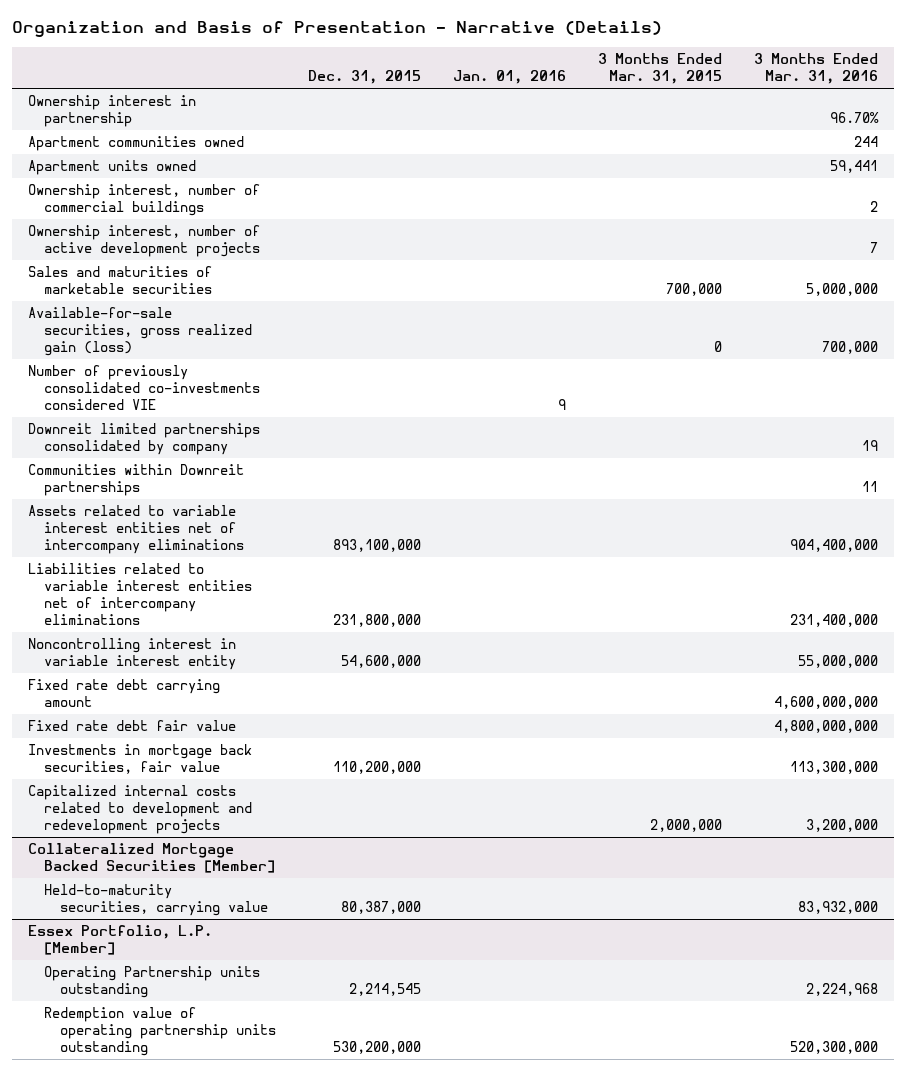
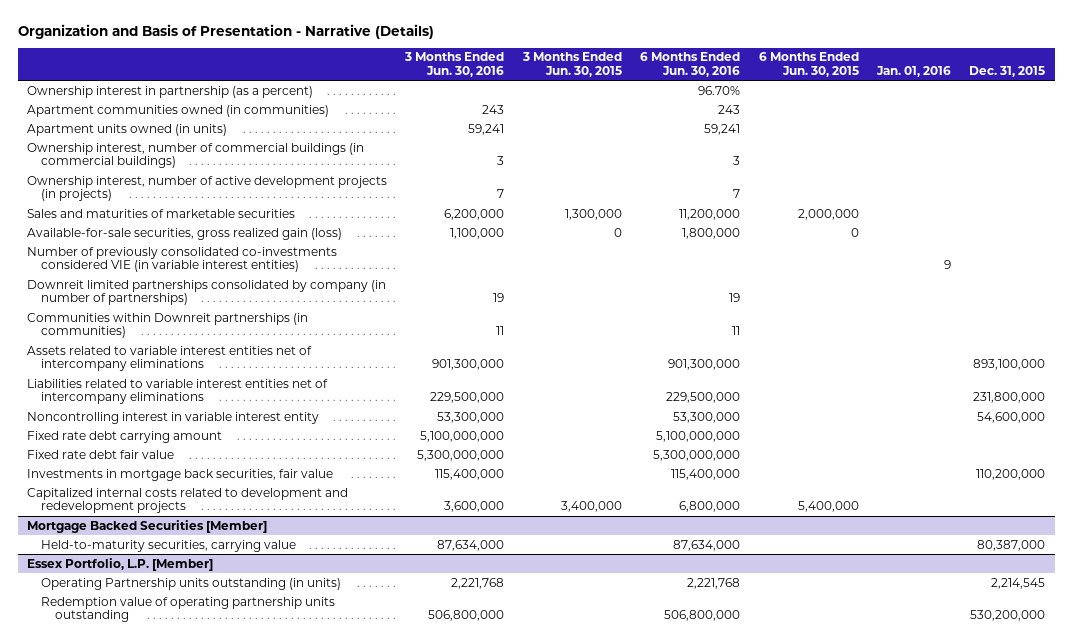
- | Dec. 31, 2015 | Jan. 01, 2016 | 3 Months Ended Mar. 31, 2015 | 3 Months Ended Mar. 31, 2016
+ | 3 Months Ended Jun. 30, 2016 | 3 Months Ended Jun. 30, 2015 | 6 Months Ended Jun. 30, 2016 | 6 Months Ended Jun. 30, 2015 | Jan. 01, 2016 | Dec. 31, 2015
- Ownership interest in partnership | | | | 96.70%
- Apartment communities owned | | | | 244
- Apartment units owned | | | | 59,441
- Ownership interest, number of commercial buildings | | | | 2
- Ownership interest, number of active development projects | | | | 7
+ Ownership interest in partnership (as a percent) | | | 96.70% | | |
+ Apartment communities owned (in communities) | 243 | | 243 | | |
+ Apartment units owned (in units) | 59,241 | | 59,241 | | |
+ Ownership interest, number of commercial buildings (in commercial buildings) | 3 | | 3 | | |
+ Ownership interest, number of active development projects (in projects) | 7 | | 7 | | |
- Number of previously consolidated co-investments considered VIE | | 9 | |
- Downreit limited partnerships consolidated by company | | | | 19
- Communities within Downreit partnerships | | | | 11
+ Number of previously consolidated co-investments considered VIE (in variable interest entities) | | | | | 9 |
+ Downreit limited partnerships consolidated by company (in number of partnerships) | 19 | | 19 | | |
+ Communities within Downreit partnerships (in communities) | 11 | | 11 | | |
- Collateralized Mortgage Backed Securities [Member]
+ Mortgage Backed Securities [Member]
@ Essex Portfolio, L.P. [Member]
- Operating Partnership units outstanding | 2,214,545 | | | 2,224,968
+ Operating Partnership units outstanding (in units) | 2,221,768 | | 2,221,768 | | | 2,214,545

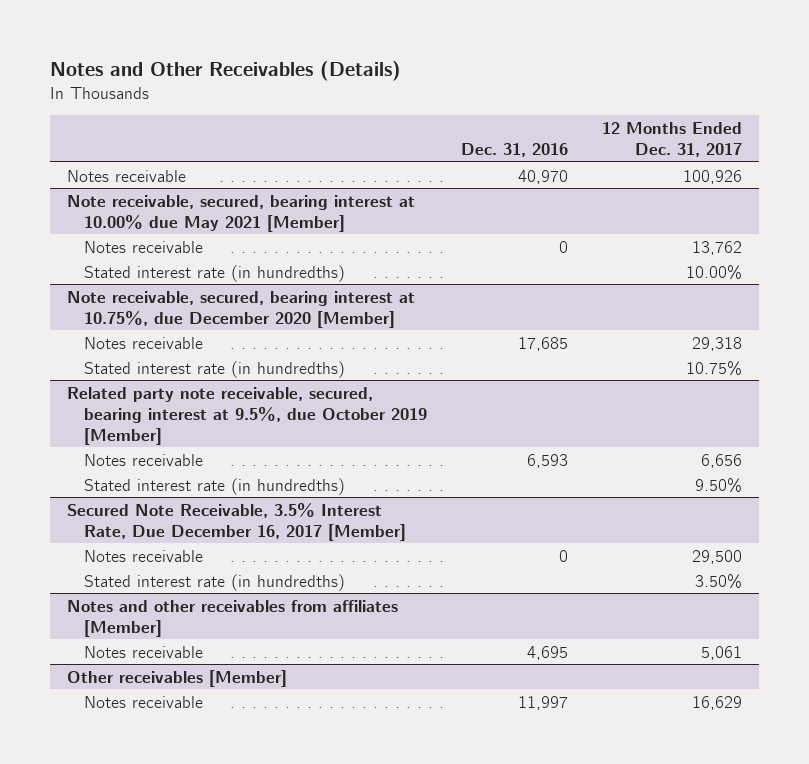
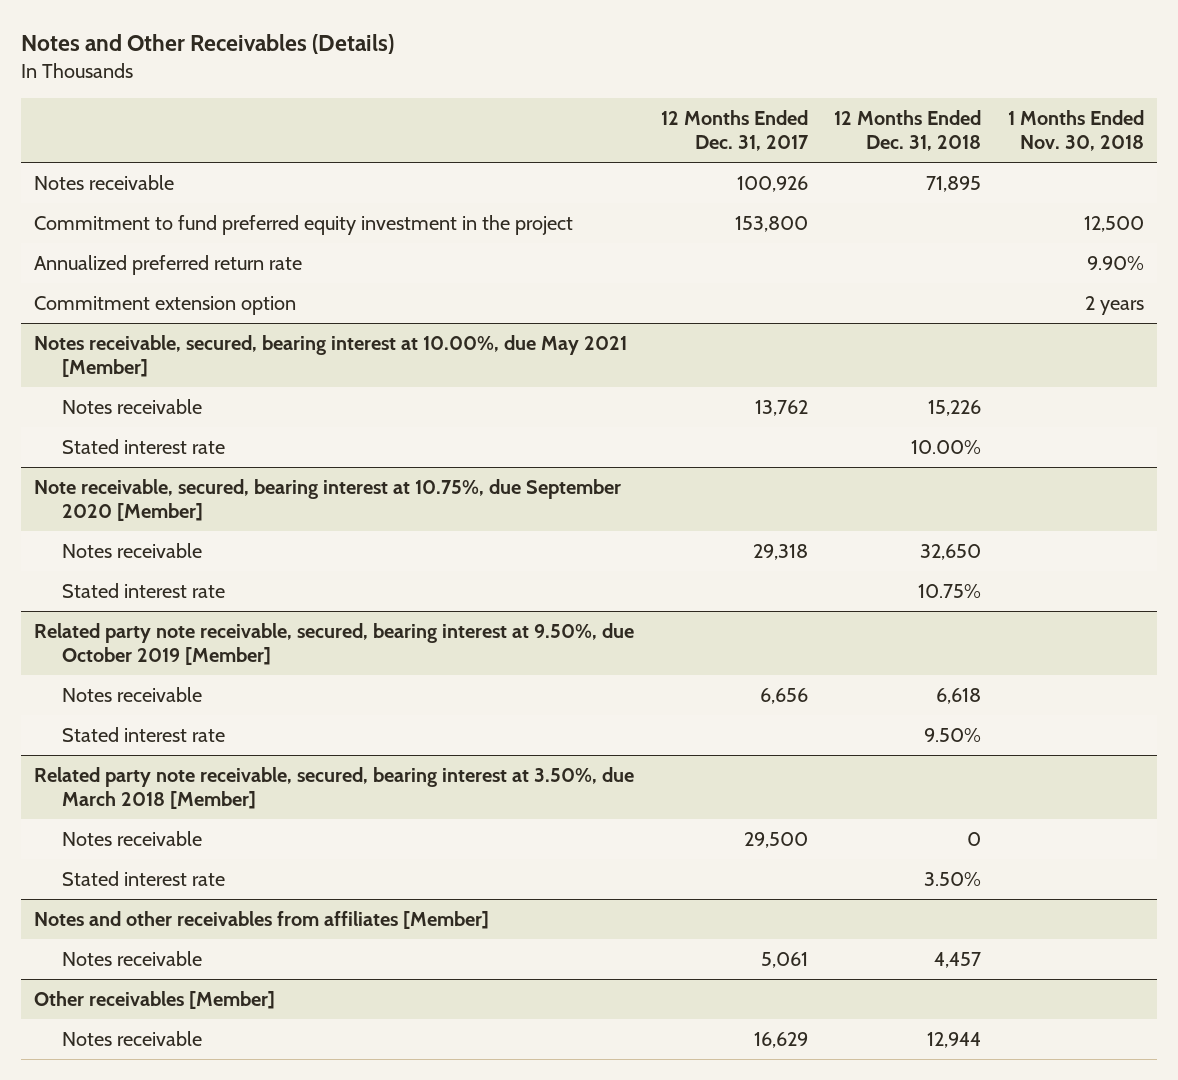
- | Dec. 31, 2016 | 12 Months Ended Dec. 31, 2017
+ | 12 Months Ended Dec. 31, 2017 | 12 Months Ended Dec. 31, 2018 | 1 Months Ended Nov. 30, 2018
- Note receivable, secured, bearing interest at 10.00% due May 2021 [Member]
+ Commitment to fund preferred equity investment in the project | 153,800 | | 12,500
+ Annualized preferred return rate | | | 9.90%
+ Commitment extension option | | | 2 years
+ Notes receivable, secured, bearing interest at 10.00%, due May 2021 [Member]
- Stated interest rate (in hundredths) | | 10.00%
- Note receivable, secured, bearing interest at 10.75%, due December 2020 [Member]
+ Stated interest rate | | 10.00% |
+ Note receivable, secured, bearing interest at 10.75%, due September 2020 [Member]
- Stated interest rate (in hundredths) | | 10.75%
- Related party note receivable, secured, bearing interest at 9.5%, due October 2019 [Member]
+ Stated interest rate | | 10.75% |
+ Related party note receivable, secured, bearing interest at 9.50%, due October 2019 [Member]
- Stated interest rate (in hundredths) | | 9.50%
- Secured Note Receivable, 3.5% Interest Rate, Due December 16, 2017 [Member]
+ Stated interest rate | | 9.50% |
+ Related party note receivable, secured, bearing interest at 3.50%, due March 2018 [Member]
- Stated interest rate (in hundredths) | | 3.50%
+ Stated interest rate | | 3.50% |

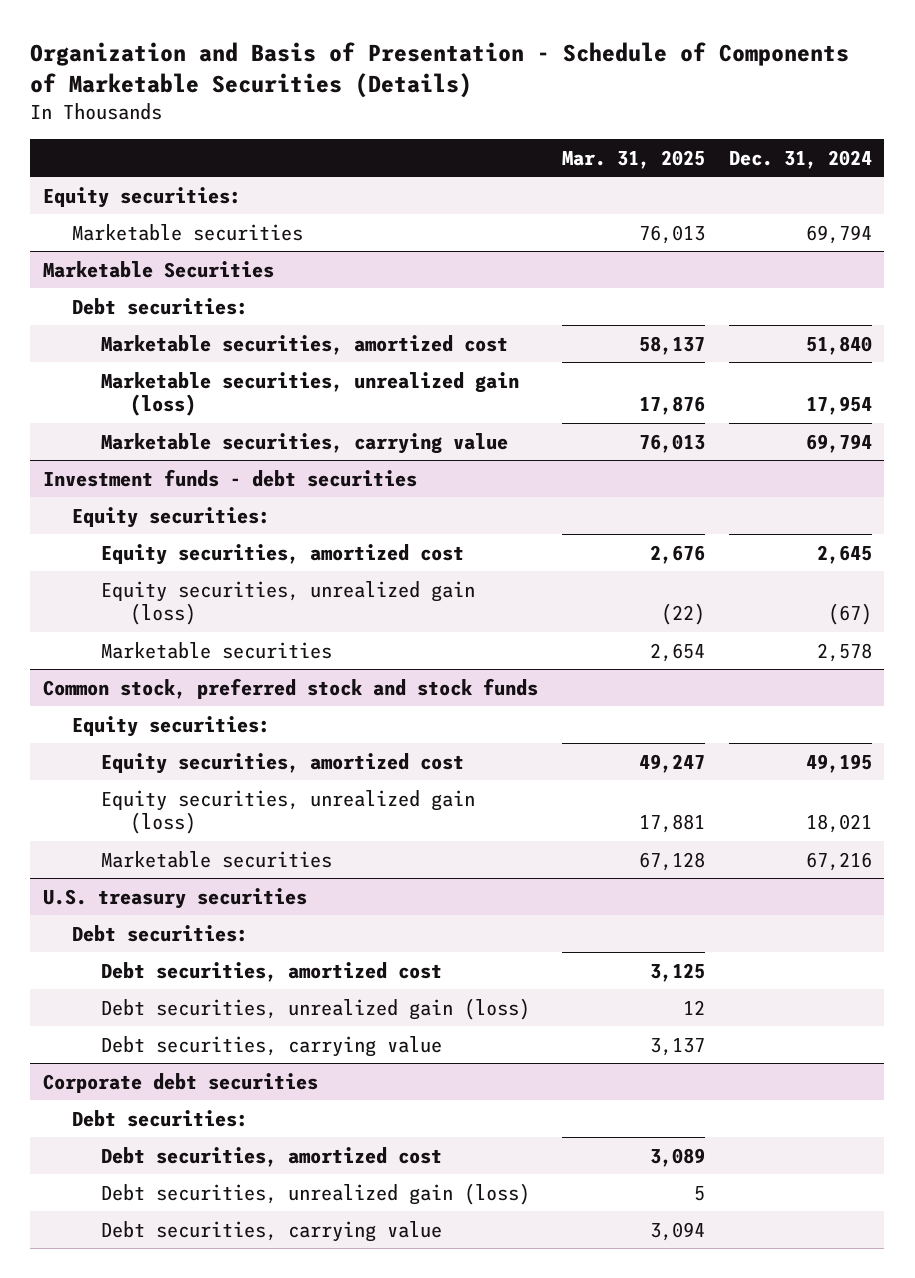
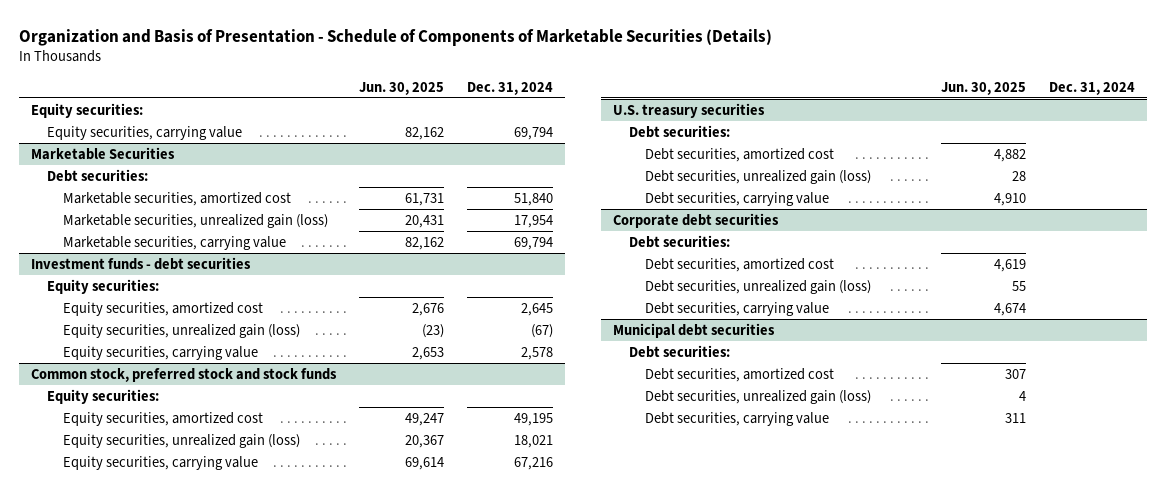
- | Mar. 31, 2025 | Dec. 31, 2024
+ | Jun. 30, 2025 | Dec. 31, 2024
- Marketable securities | 76,013 | 69,794
+ Equity securities, carrying value | 82,162 | 69,794
@ Investment funds - debt securities
- Marketable securities | 2,654 | 2,578
+ Equity securities, carrying value | 2,653 | 2,578
@ Common stock, preferred stock and stock funds
- Marketable securities | 67,128 | 67,216
+ Equity securities, carrying value | 69,614 | 67,216
+ Municipal debt securities
+ Debt securities:
+ Debt securities, amortized cost | 307 |
+ Debt securities, unrealized gain (loss) | 4 |
+ Debt securities, carrying value | 311 |

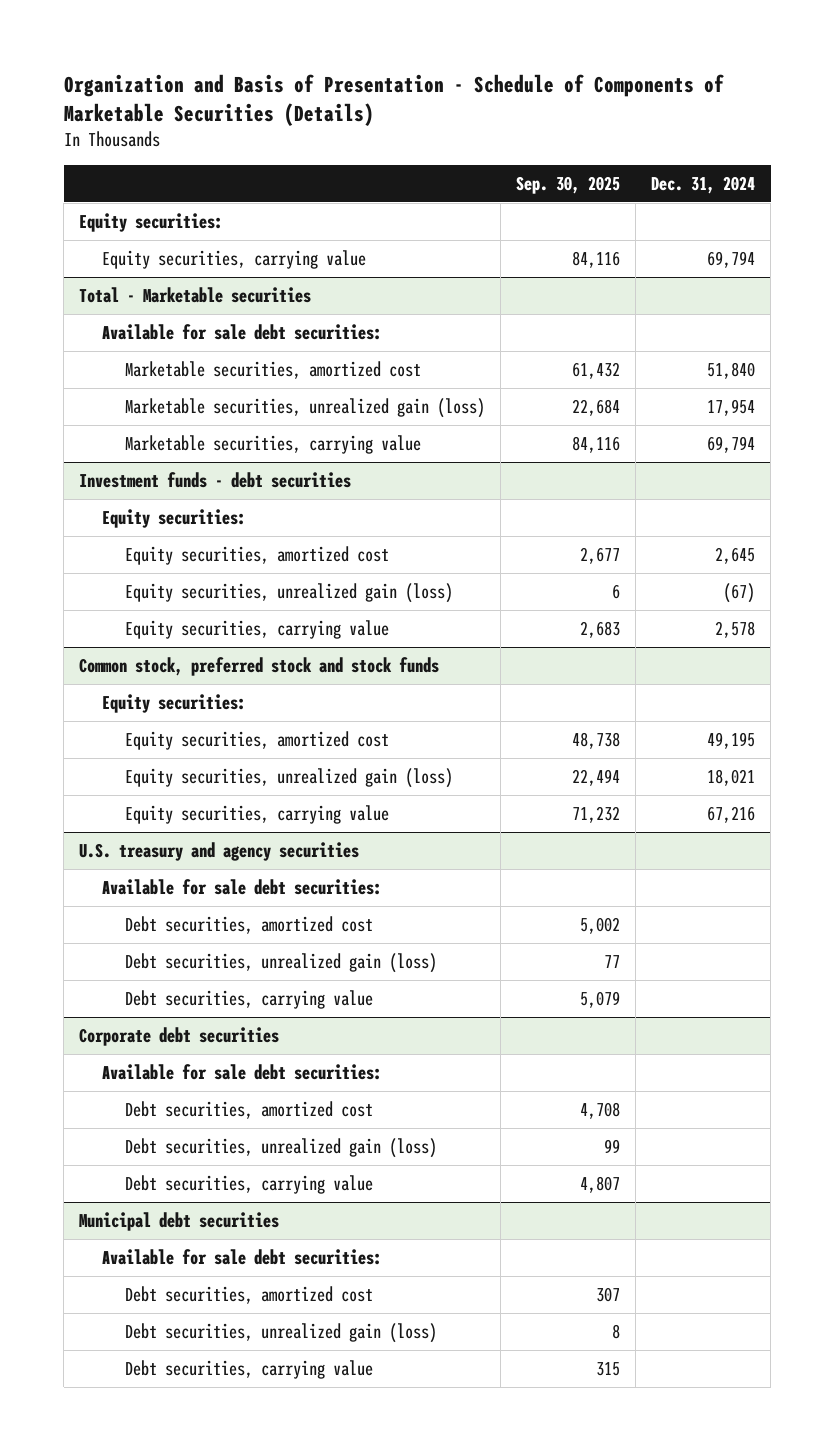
- | Jun. 30, 2025 | Dec. 31, 2024
+ | Sep. 30, 2025 | Dec. 31, 2024
- Marketable Securities
- Debt securities:
+ Total - Marketable securities
+ Available for sale debt securities:
- U.S. treasury securities
- Debt securities:
- Debt securities, amortized cost | 4,882 |
- Debt securities, unrealized gain (loss) | 28 |
- Debt securities, carrying value | 4,910 |
+ U.S. treasury and agency securities
+ Available for sale debt securities:
+ Debt securities, amortized cost | 5,002 |
+ Debt securities, unrealized gain (loss) | 77 |
+ Debt securities, carrying value | 5,079 |
@ Corporate debt securities
- Debt securities:
+ Available for sale debt securities:
@ Municipal debt securities
- Debt securities:
+ Available for sale debt securities:

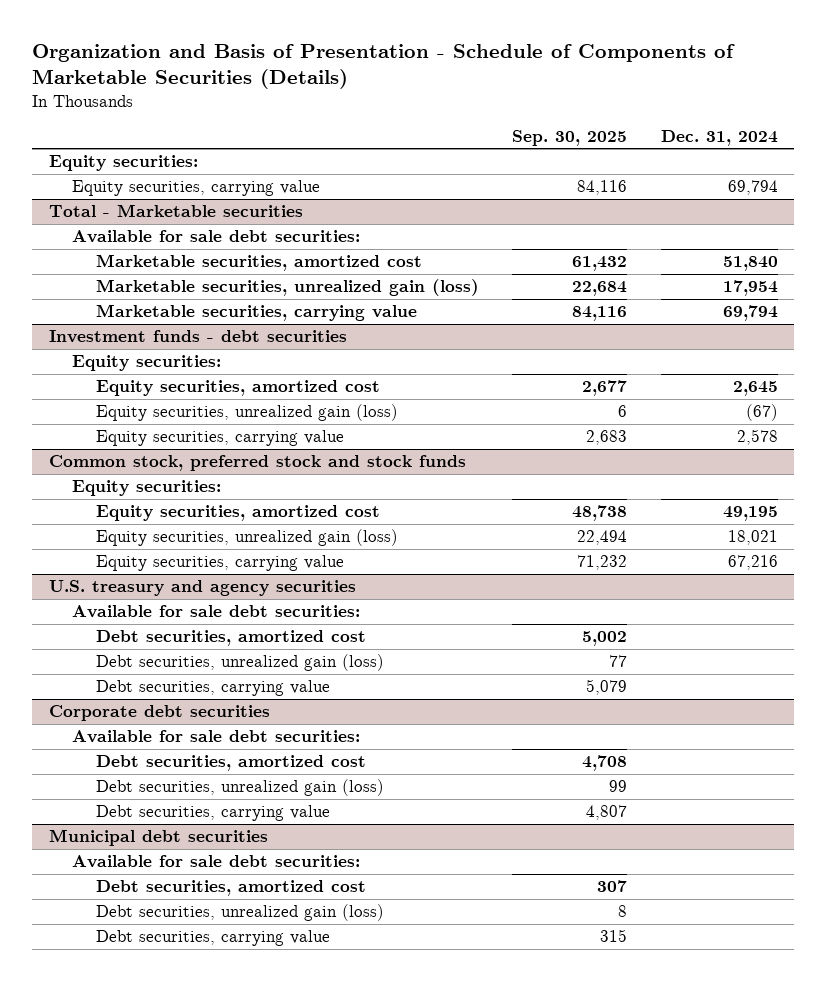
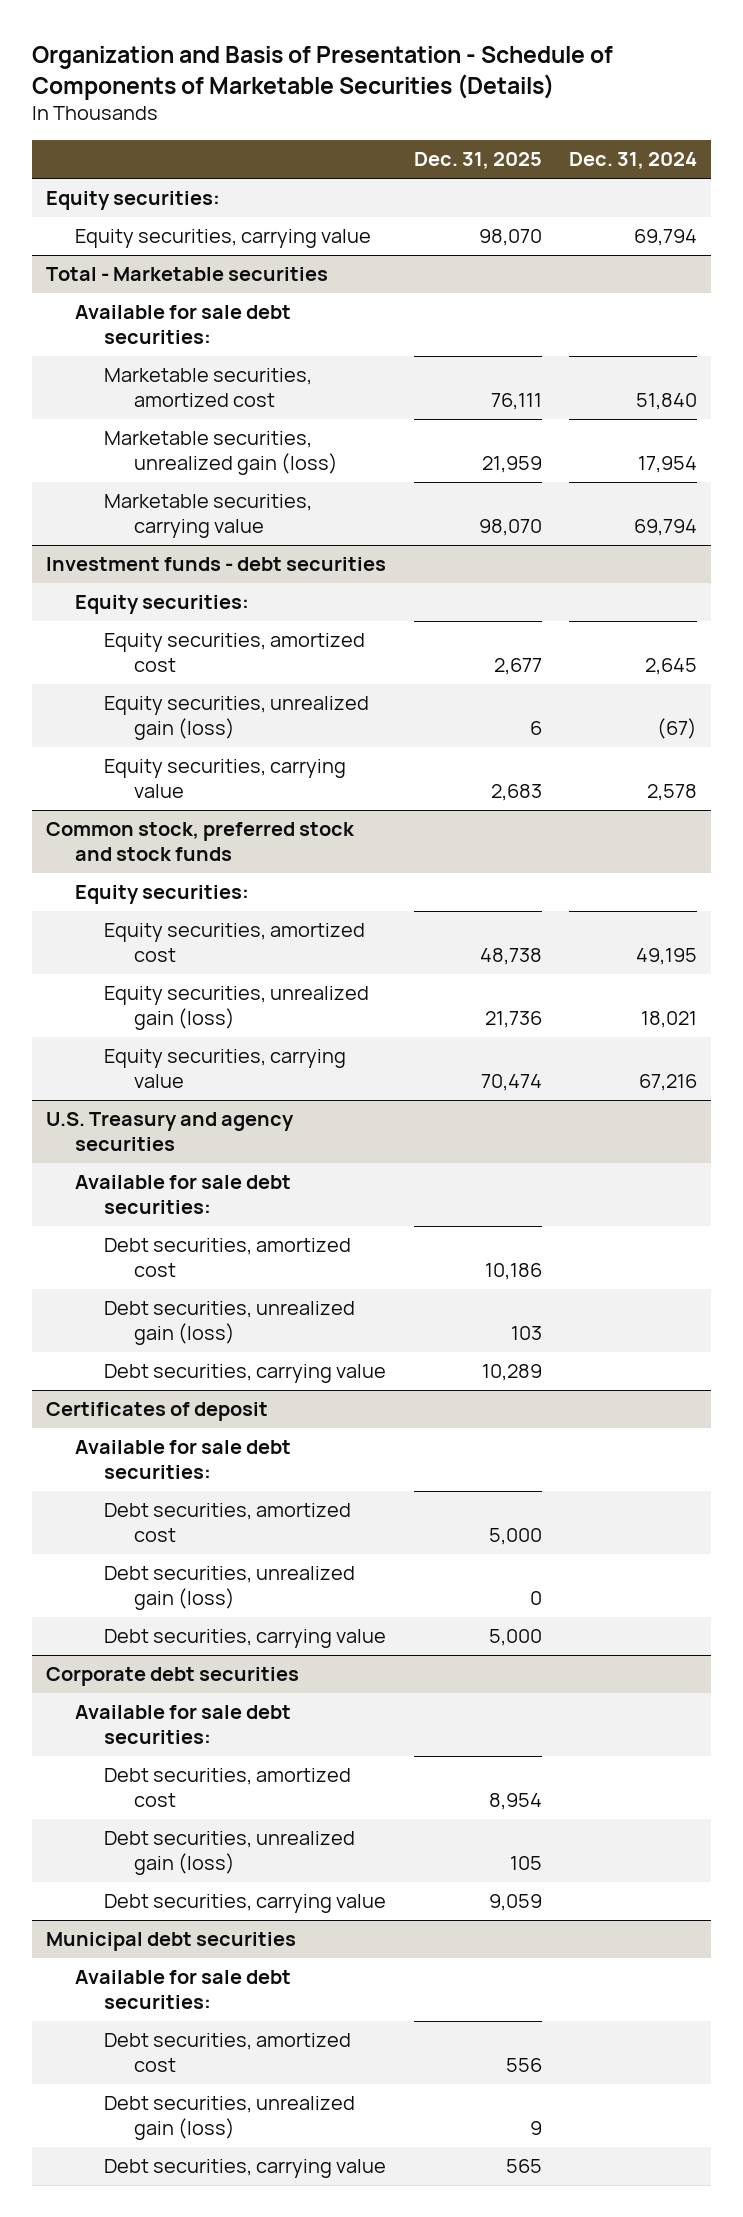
- | Sep. 30, 2025 | Dec. 31, 2024
+ | Dec. 31, 2025 | Dec. 31, 2024
- U.S. treasury and agency securities
+ U.S. Treasury and agency securities
+ Certificates of deposit
+ Available for sale debt securities:
+ Debt securities, amortized cost | 5,000 |
+ Debt securities, unrealized gain (loss) | 0 |
+ Debt securities, carrying value | 5,000 |

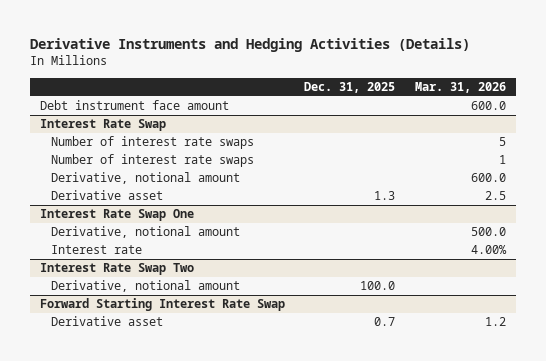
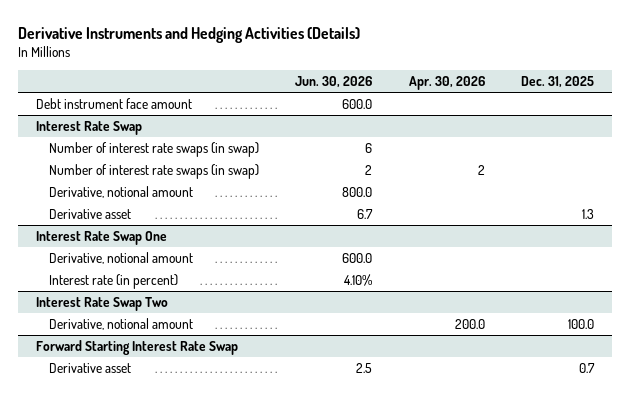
- | Dec. 31, 2025 | Mar. 31, 2026
+ | Jun. 30, 2026 | Apr. 30, 2026 | Dec. 31, 2025
@ Interest Rate Swap
- Number of interest rate swaps | | 5
- Number of interest rate swaps | | 1
+ Number of interest rate swaps (in swap) | 6 | |
+ Number of interest rate swaps (in swap) | 2 | 2 |
@ Interest Rate Swap One
- Interest rate | | 4.00%
+ Interest rate (in percent) | 4.10% | |

